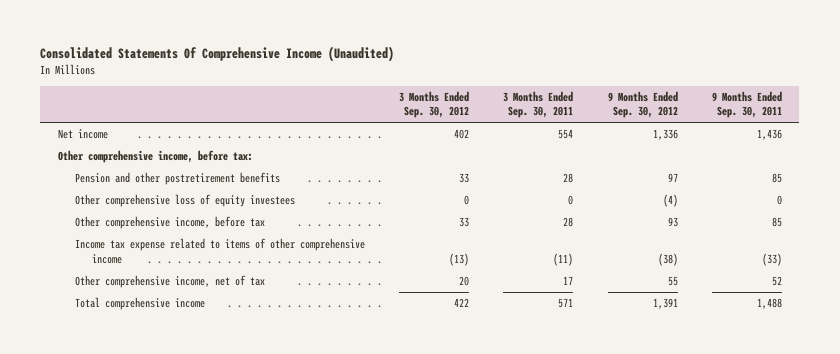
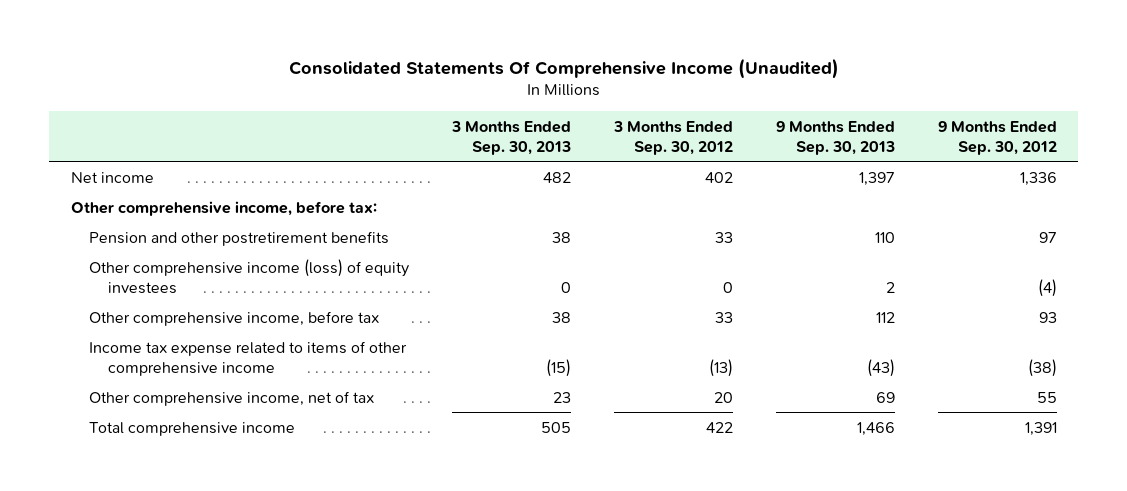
- | 3 Months Ended Sep. 30, 2012 | 3 Months Ended Sep. 30, 2011 | 9 Months Ended Sep. 30, 2012 | 9 Months Ended Sep. 30, 2011
+ | 3 Months Ended Sep. 30, 2013 | 3 Months Ended Sep. 30, 2012 | 9 Months Ended Sep. 30, 2013 | 9 Months Ended Sep. 30, 2012
- Other comprehensive loss of equity investees | 0 | 0 | (4) | 0
+ Other comprehensive income (loss) of equity investees | 0 | 0 | 2 | (4)

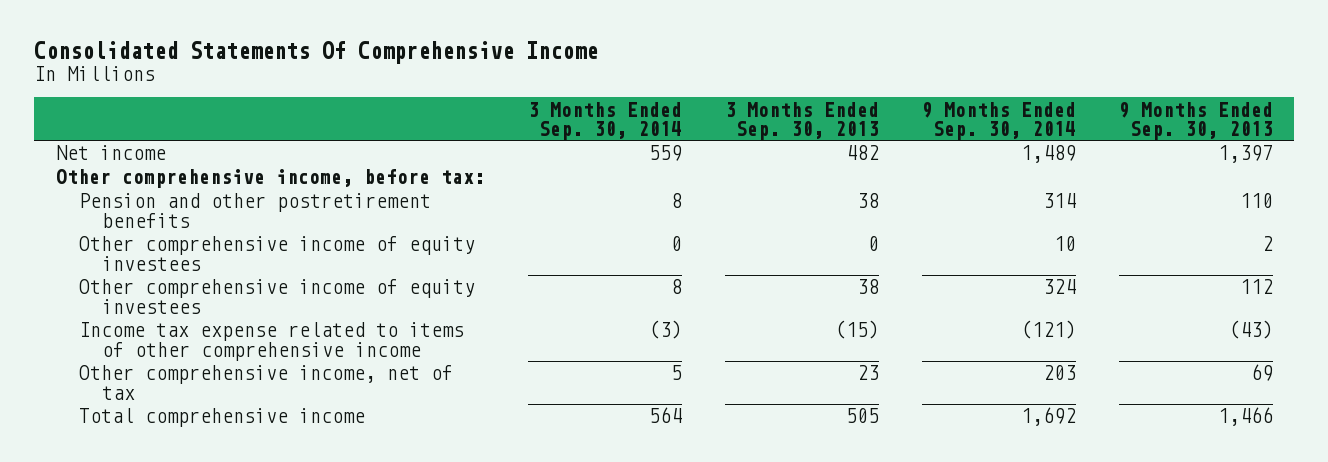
- Consolidated Statements Of Comprehensive Income (Unaudited)
+ Consolidated Statements Of Comprehensive Income
- | 3 Months Ended Sep. 30, 2013 | 3 Months Ended Sep. 30, 2012 | 9 Months Ended Sep. 30, 2013 | 9 Months Ended Sep. 30, 2012
+ | 3 Months Ended Sep. 30, 2014 | 3 Months Ended Sep. 30, 2013 | 9 Months Ended Sep. 30, 2014 | 9 Months Ended Sep. 30, 2013
- Other comprehensive income (loss) of equity investees | 0 | 0 | 2 | (4)
- Other comprehensive income, before tax | 38 | 33 | 112 | 93
+ Other comprehensive income of equity investees | 0 | 0 | 10 | 2
+ Other comprehensive income of equity investees | 8 | 38 | 324 | 112

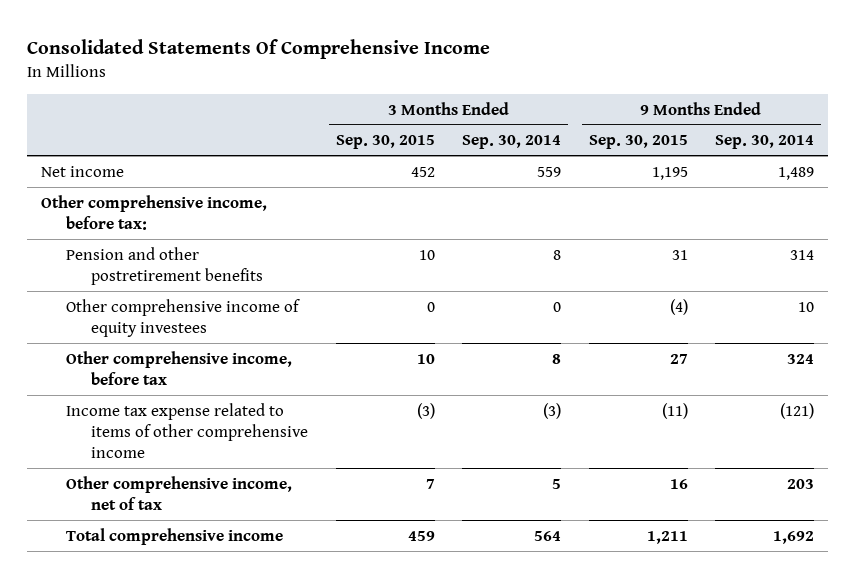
- | 3 Months Ended Sep. 30, 2014 | 3 Months Ended Sep. 30, 2013 | 9 Months Ended Sep. 30, 2014 | 9 Months Ended Sep. 30, 2013
+ | 3 Months Ended Sep. 30, 2015 | 3 Months Ended Sep. 30, 2014 | 9 Months Ended Sep. 30, 2015 | 9 Months Ended Sep. 30, 2014
- Other comprehensive income of equity investees | 8 | 38 | 324 | 112
+ Other comprehensive income, before tax | 10 | 8 | 27 | 324

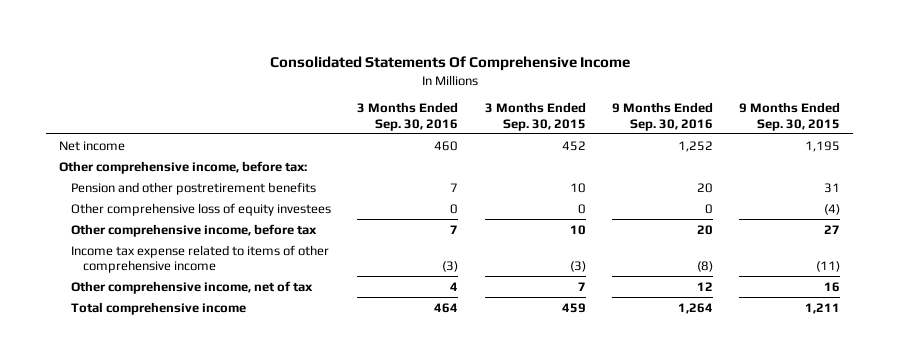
- | 3 Months Ended Sep. 30, 2015 | 3 Months Ended Sep. 30, 2014 | 9 Months Ended Sep. 30, 2015 | 9 Months Ended Sep. 30, 2014
+ | 3 Months Ended Sep. 30, 2016 | 3 Months Ended Sep. 30, 2015 | 9 Months Ended Sep. 30, 2016 | 9 Months Ended Sep. 30, 2015
- Other comprehensive income of equity investees | 0 | 0 | (4) | 10
+ Other comprehensive loss of equity investees | 0 | 0 | 0 | (4)

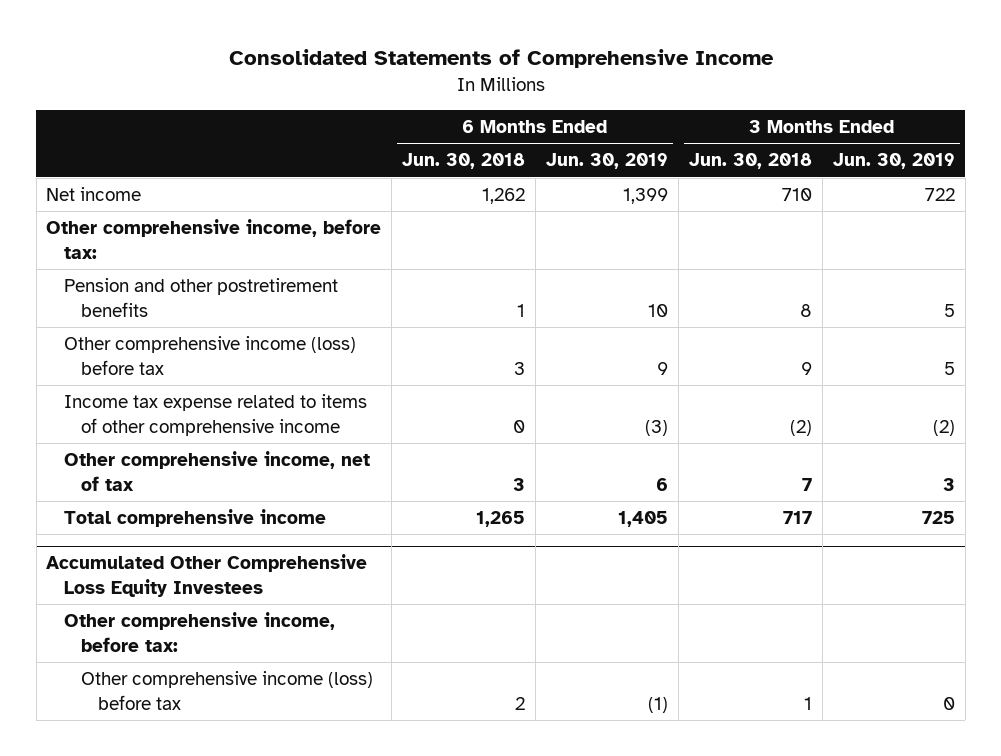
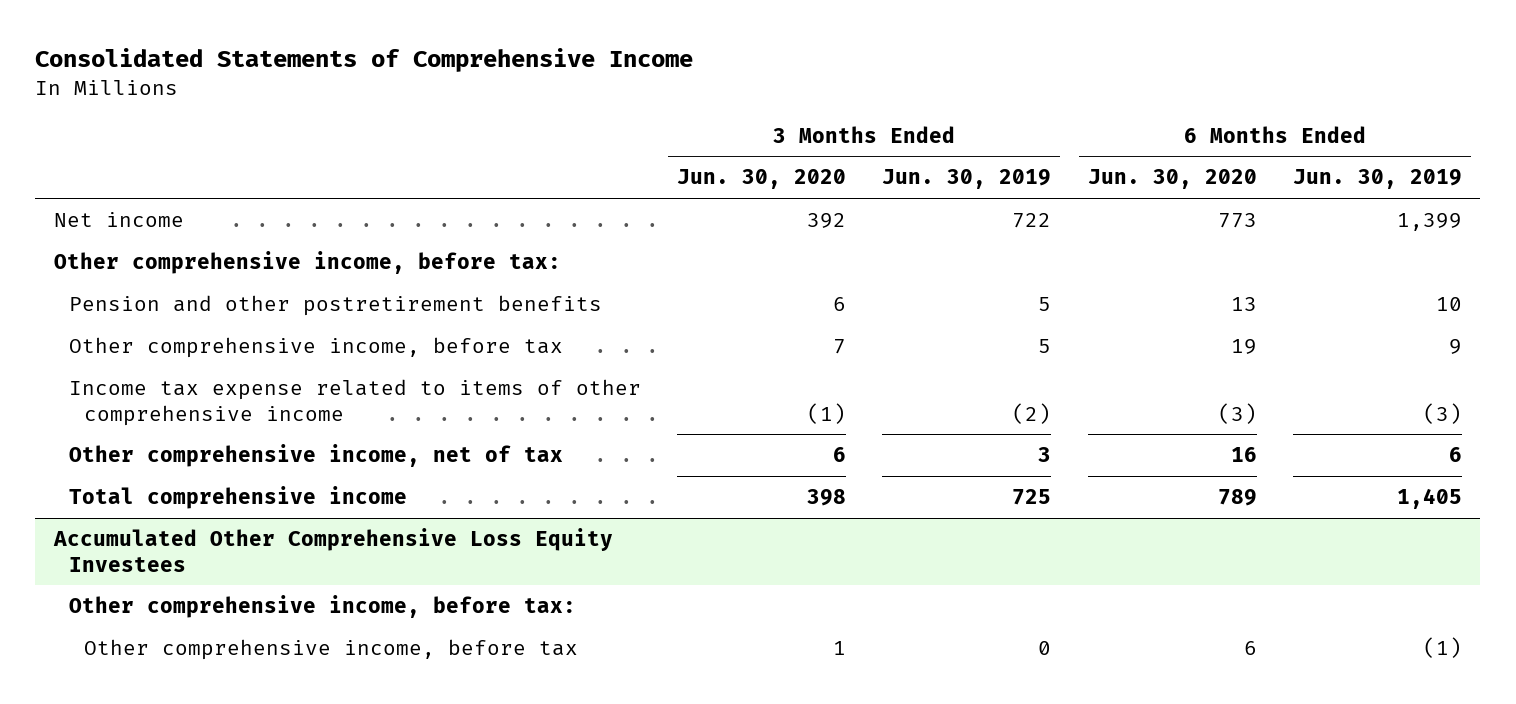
- | 6 Months Ended Jun. 30, 2018 | 6 Months Ended Jun. 30, 2019 | 3 Months Ended Jun. 30, 2018 | 3 Months Ended Jun. 30, 2019
+ | 3 Months Ended Jun. 30, 2020 | 3 Months Ended Jun. 30, 2019 | 6 Months Ended Jun. 30, 2020 | 6 Months Ended Jun. 30, 2019
- Other comprehensive income (loss) before tax | 3 | 9 | 9 | 5
+ Other comprehensive income, before tax | 7 | 5 | 19 | 9
@ Accumulated Other Comprehensive Loss Equity Investees
- Other comprehensive income (loss) before tax | 2 | (1) | 1 | 0
+ Other comprehensive income, before tax | 1 | 0 | 6 | (1)

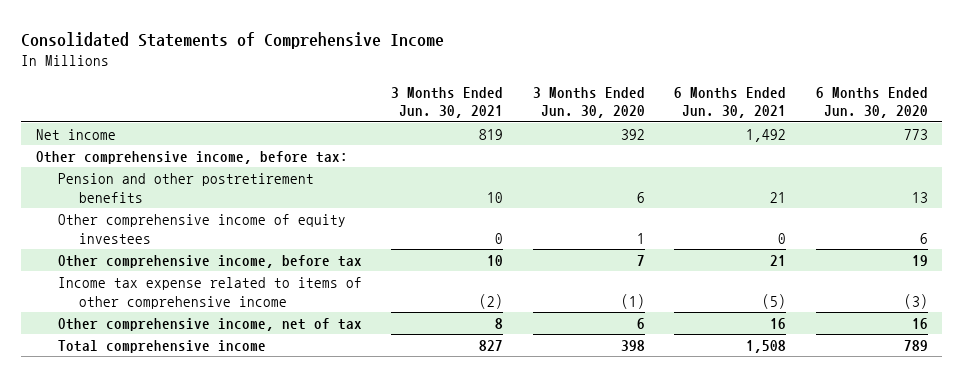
- | 3 Months Ended Jun. 30, 2020 | 3 Months Ended Jun. 30, 2019 | 6 Months Ended Jun. 30, 2020 | 6 Months Ended Jun. 30, 2019
+ | 3 Months Ended Jun. 30, 2021 | 3 Months Ended Jun. 30, 2020 | 6 Months Ended Jun. 30, 2021 | 6 Months Ended Jun. 30, 2020
+ Other comprehensive income of equity investees | 0 | 1 | 0 | 6
- Accumulated Other Comprehensive Loss Equity Investees
- Other comprehensive income, before tax:
- Other comprehensive income, before tax | 1 | 0 | 6 | (1)

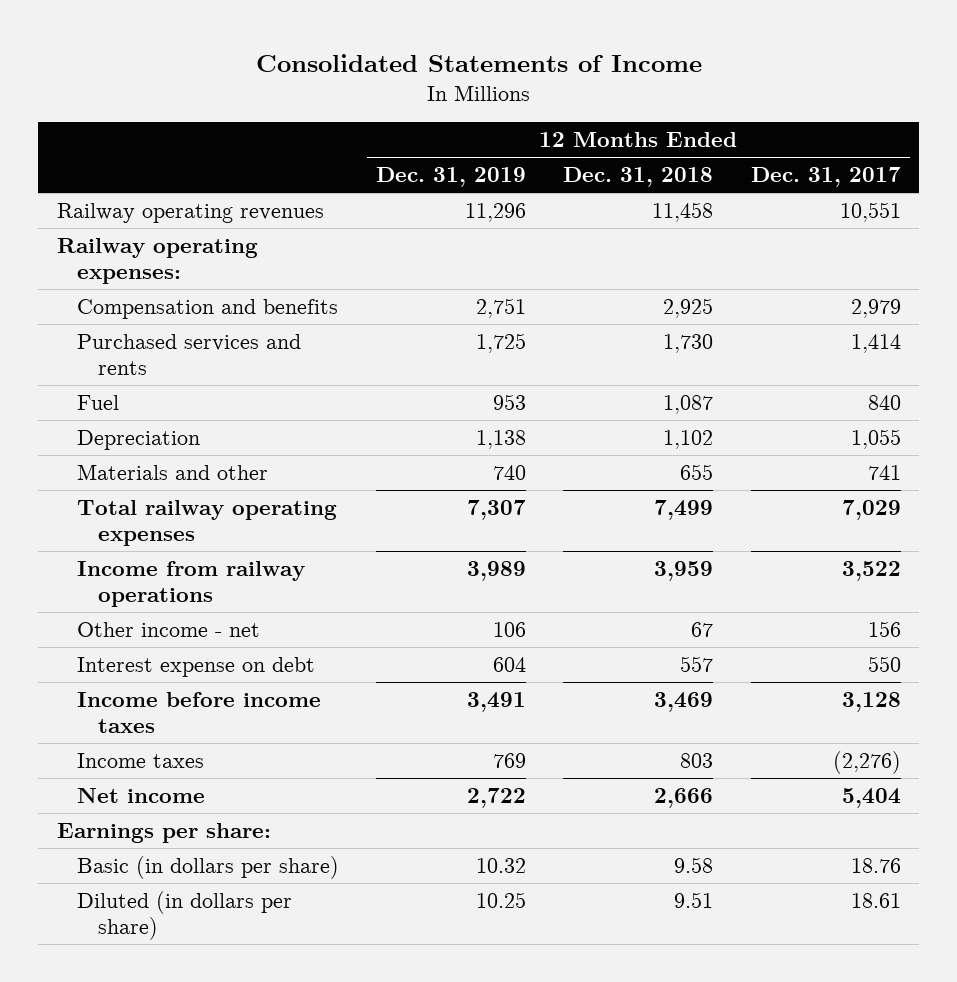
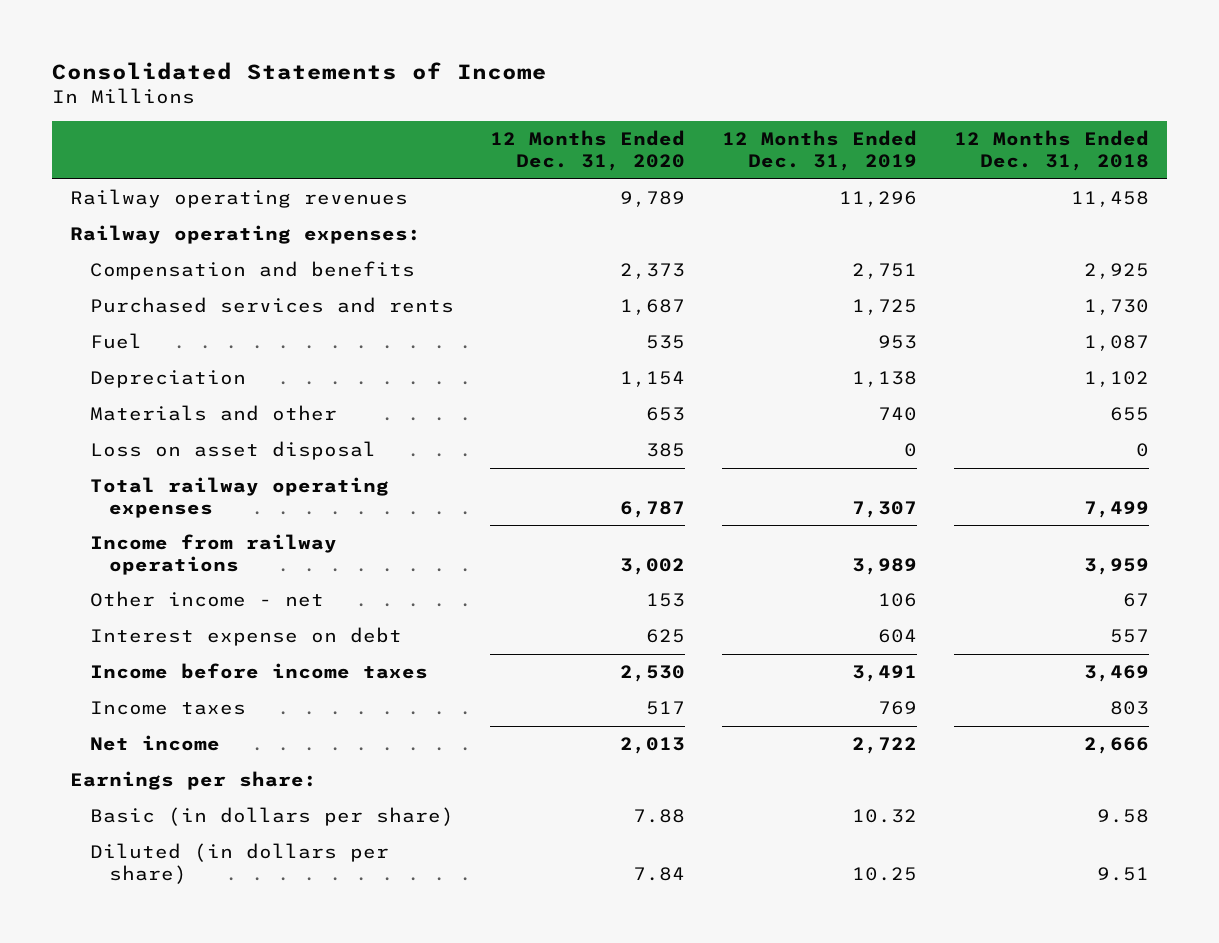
- | 12 Months Ended Dec. 31, 2019 | 12 Months Ended Dec. 31, 2018 | 12 Months Ended Dec. 31, 2017
+ | 12 Months Ended Dec. 31, 2020 | 12 Months Ended Dec. 31, 2019 | 12 Months Ended Dec. 31, 2018
+ Loss on asset disposal | 385 | 0 | 0

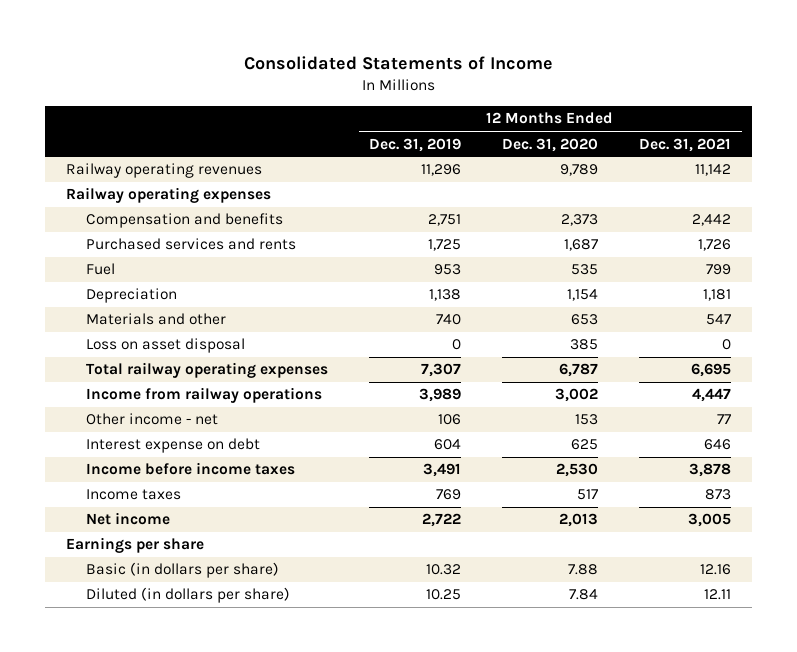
- | 12 Months Ended Dec. 31, 2020 | 12 Months Ended Dec. 31, 2019 | 12 Months Ended Dec. 31, 2018
+ | 12 Months Ended Dec. 31, 2019 | 12 Months Ended Dec. 31, 2020 | 12 Months Ended Dec. 31, 2021
- Railway operating expenses:
+ Railway operating expenses
- Earnings per share:
+ Earnings per share

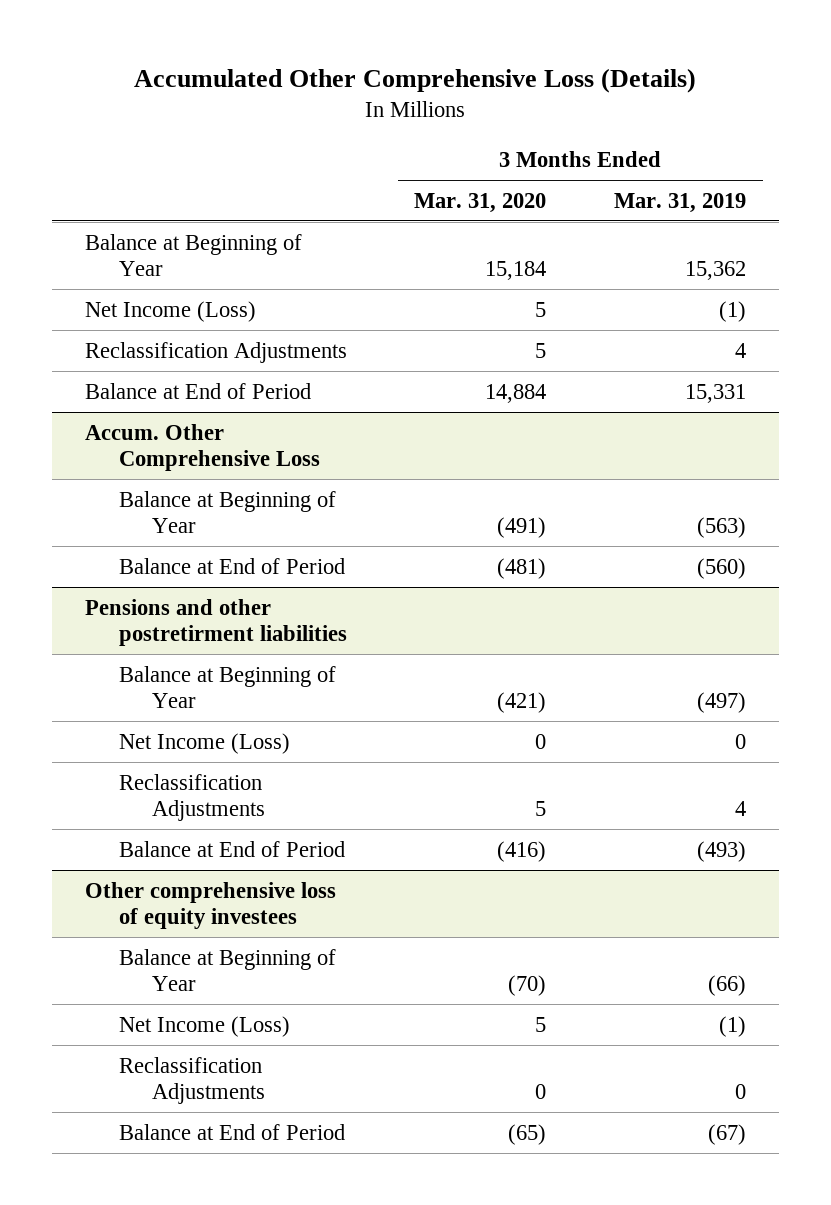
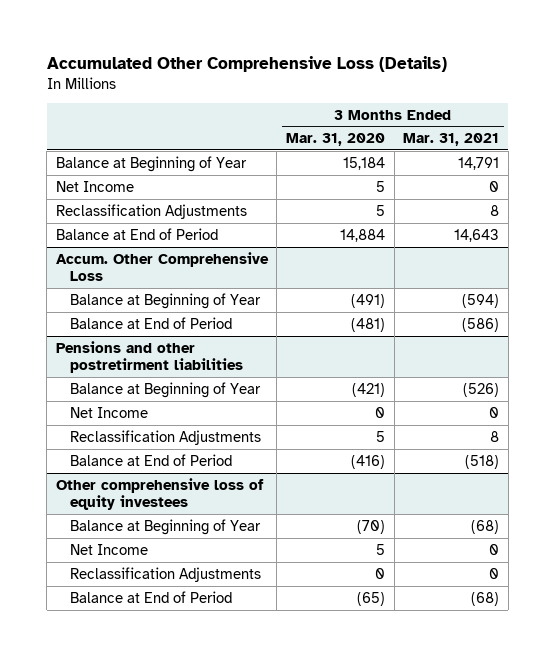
- | 3 Months Ended Mar. 31, 2020 | 3 Months Ended Mar. 31, 2019
+ | 3 Months Ended Mar. 31, 2020 | 3 Months Ended Mar. 31, 2021
- Net Income (Loss) | 5 | (1)
+ Net Income | 5 | 0
@ Pensions and other postretirment liabilities
- Net Income (Loss) | 0 | 0
+ Net Income | 0 | 0
@ Other comprehensive loss of equity investees
- Net Income (Loss) | 5 | (1)
+ Net Income | 5 | 0

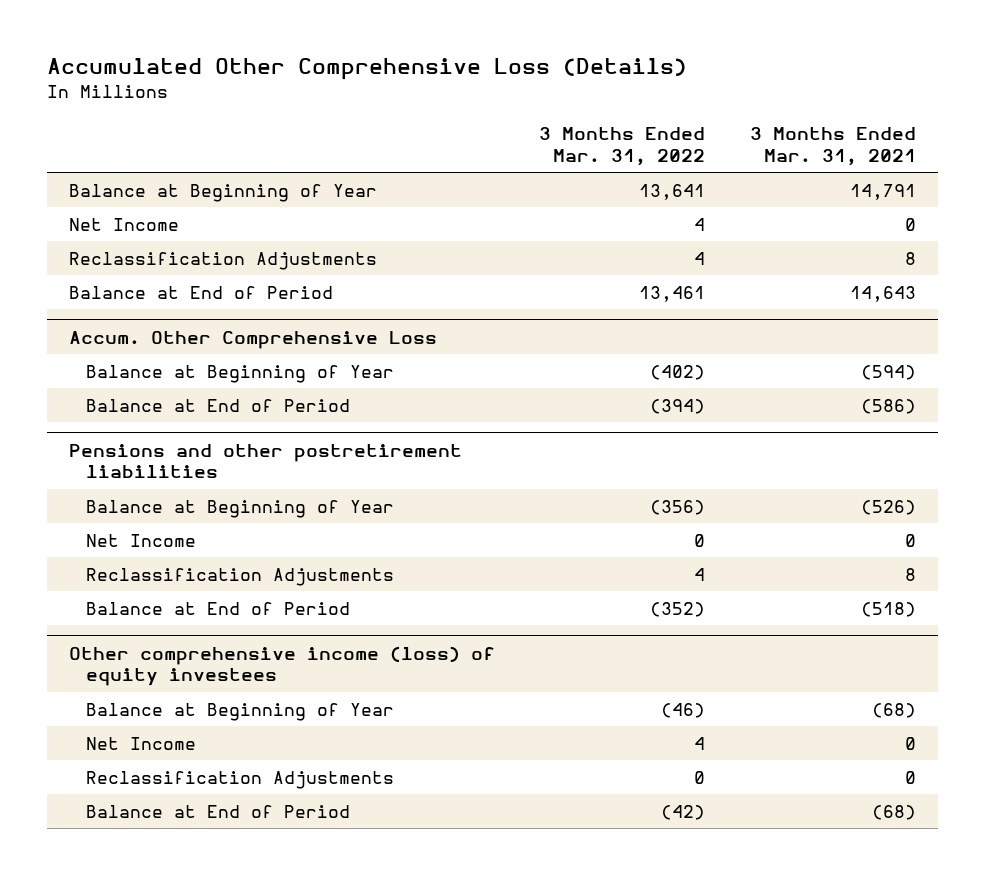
- | 3 Months Ended Mar. 31, 2020 | 3 Months Ended Mar. 31, 2021
+ | 3 Months Ended Mar. 31, 2022 | 3 Months Ended Mar. 31, 2021
- Pensions and other postretirment liabilities
+ Pensions and other postretirement liabilities
- Other comprehensive loss of equity investees
+ Other comprehensive income (loss) of equity investees

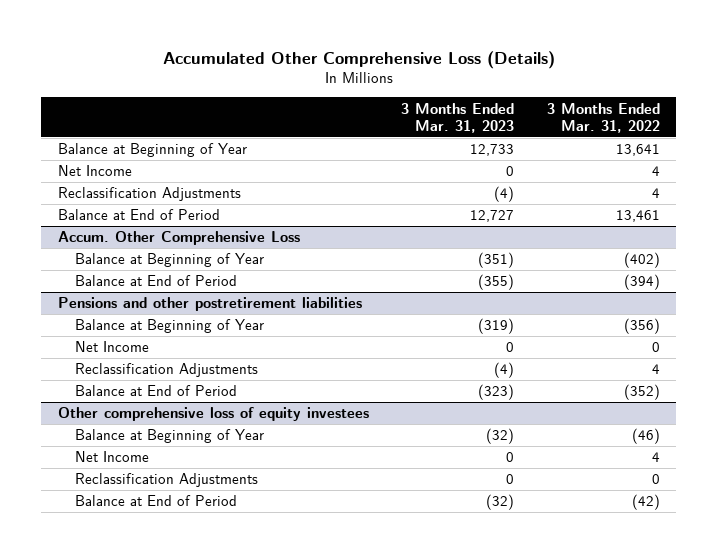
- | 3 Months Ended Mar. 31, 2022 | 3 Months Ended Mar. 31, 2021
+ | 3 Months Ended Mar. 31, 2023 | 3 Months Ended Mar. 31, 2022
- Other comprehensive income (loss) of equity investees
+ Other comprehensive loss of equity investees

